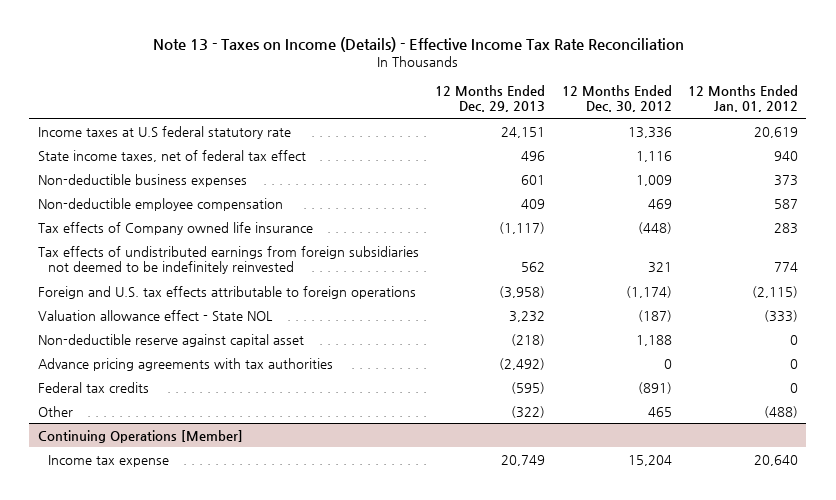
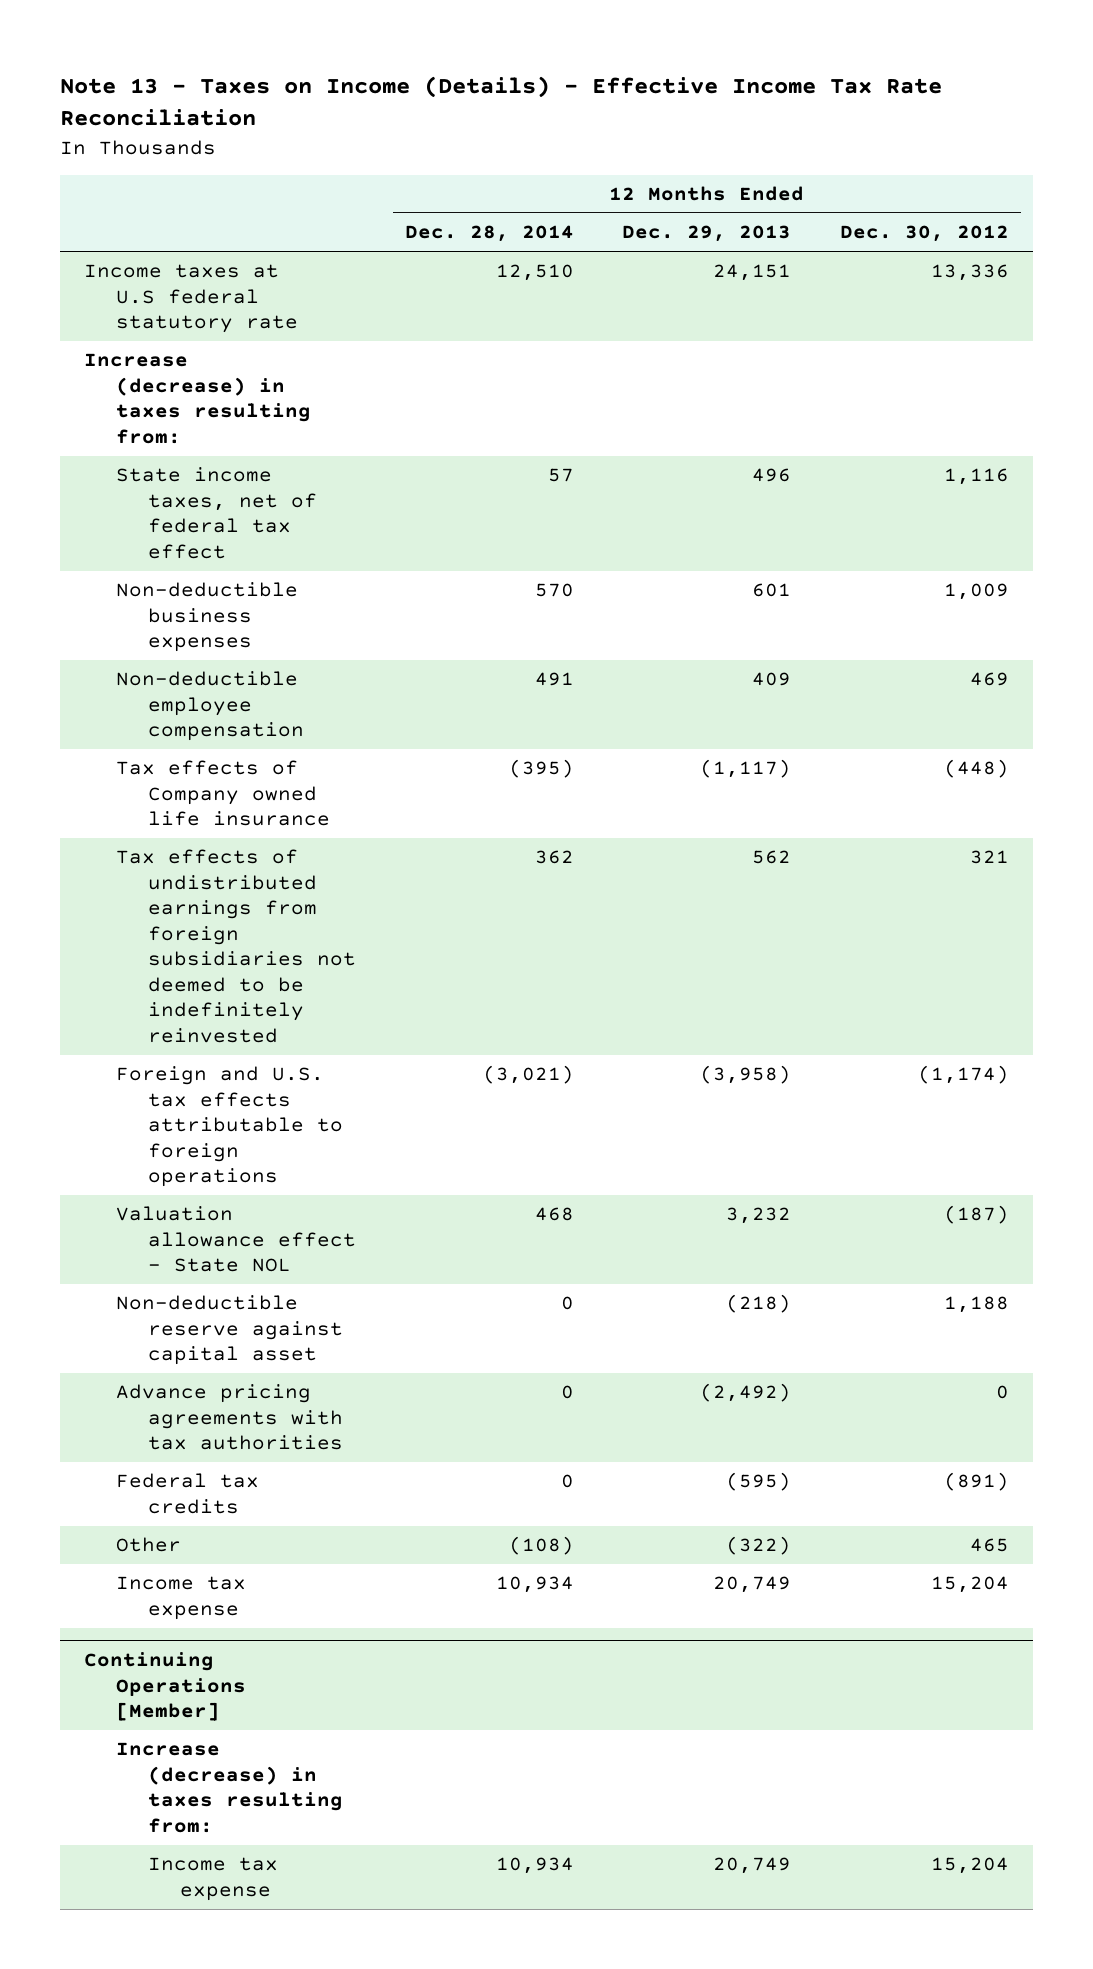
- | 12 Months Ended Dec. 29, 2013 | 12 Months Ended Dec. 30, 2012 | 12 Months Ended Jan. 01, 2012
+ | 12 Months Ended Dec. 28, 2014 | 12 Months Ended Dec. 29, 2013 | 12 Months Ended Dec. 30, 2012
+ Increase (decrease) in taxes resulting from:
+ Income tax expense | 10,934 | 20,749 | 15,204
@ Continuing Operations [Member]
+ Increase (decrease) in taxes resulting from:

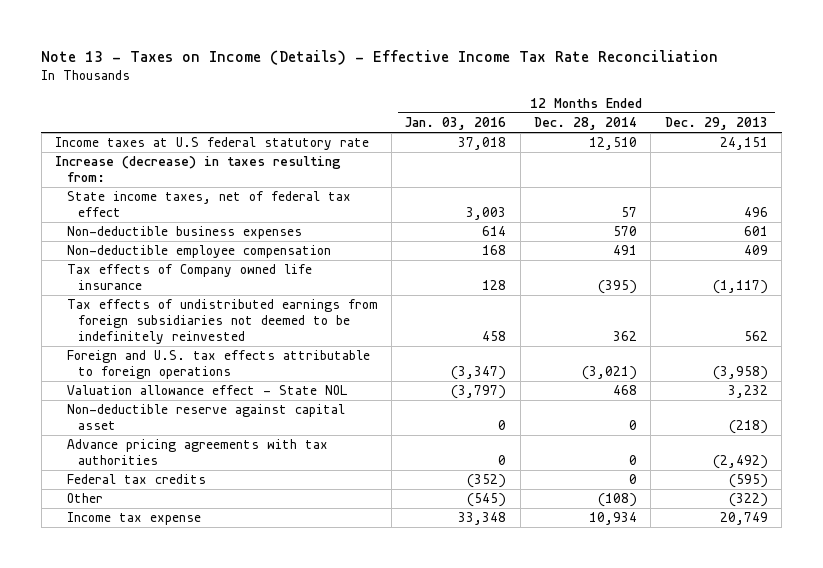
- | 12 Months Ended Dec. 28, 2014 | 12 Months Ended Dec. 29, 2013 | 12 Months Ended Dec. 30, 2012
+ | 12 Months Ended Jan. 03, 2016 | 12 Months Ended Dec. 28, 2014 | 12 Months Ended Dec. 29, 2013
- Continuing Operations [Member]
- Increase (decrease) in taxes resulting from:
- Income tax expense | 10,934 | 20,749 | 15,204

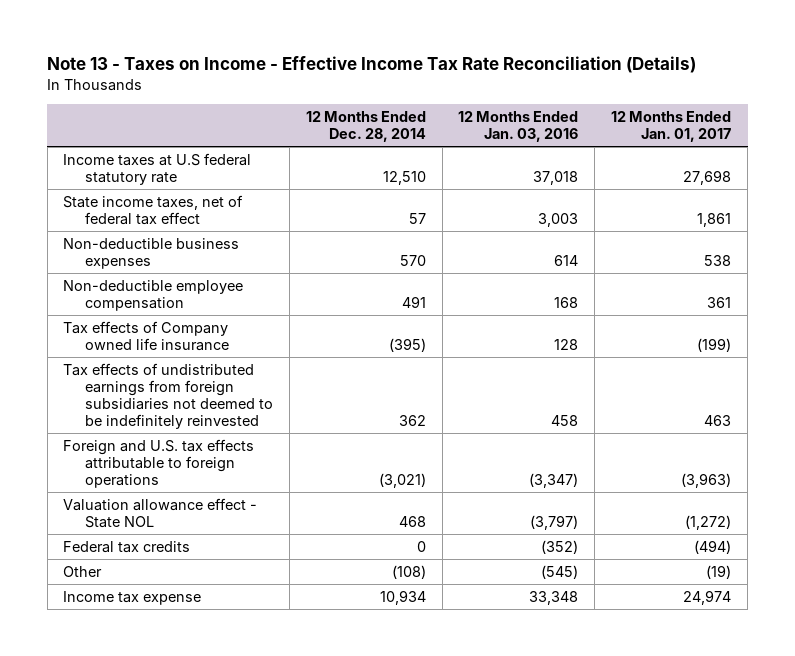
- Note 13 - Taxes on Income (Details) - Effective Income Tax Rate Reconciliation
+ Note 13 - Taxes on Income - Effective Income Tax Rate Reconciliation (Details)
- | 12 Months Ended Jan. 03, 2016 | 12 Months Ended Dec. 28, 2014 | 12 Months Ended Dec. 29, 2013
+ | 12 Months Ended Dec. 28, 2014 | 12 Months Ended Jan. 03, 2016 | 12 Months Ended Jan. 01, 2017
- Increase (decrease) in taxes resulting from:
- Non-deductible reserve against capital asset | 0 | 0 | (218)
- Advance pricing agreements with tax authorities | 0 | 0 | (2,492)

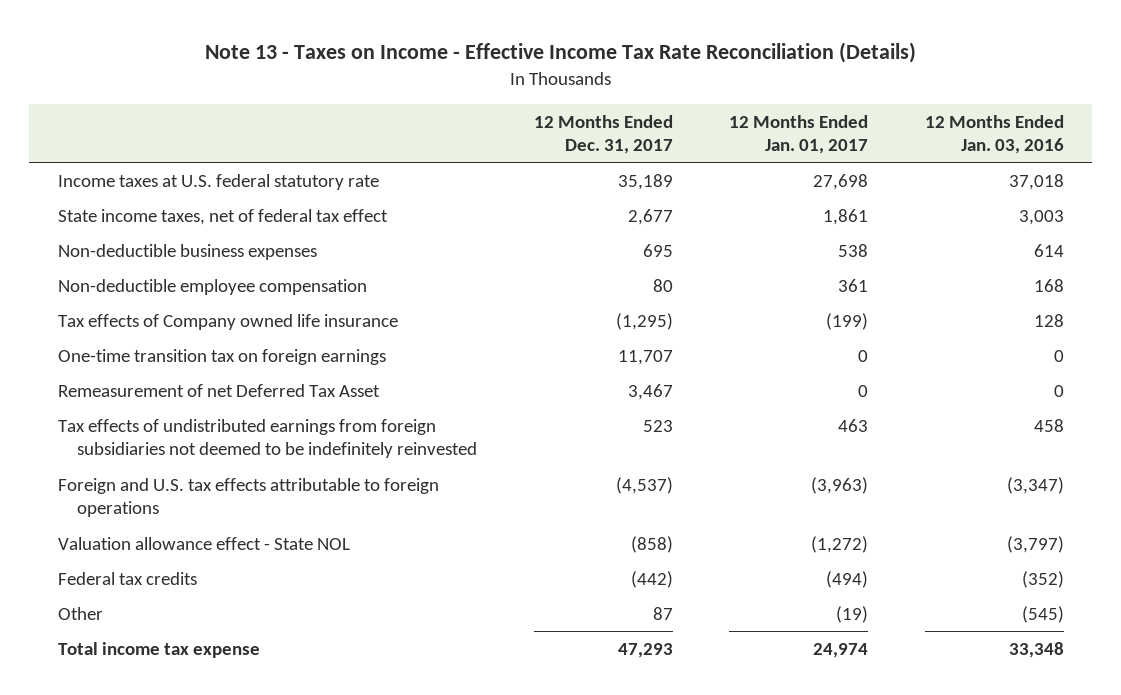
- | 12 Months Ended Dec. 28, 2014 | 12 Months Ended Jan. 03, 2016 | 12 Months Ended Jan. 01, 2017
+ | 12 Months Ended Dec. 31, 2017 | 12 Months Ended Jan. 01, 2017 | 12 Months Ended Jan. 03, 2016
- Income taxes at U.S federal statutory rate | 12,510 | 37,018 | 27,698
+ Income taxes at U.S. federal statutory rate | 35,189 | 27,698 | 37,018
+ One-time transition tax on foreign earnings | 11,707 | 0 | 0
+ Remeasurement of net Deferred Tax Asset | 3,467 | 0 | 0
- Income tax expense | 10,934 | 33,348 | 24,974
+ Total income tax expense | 47,293 | 24,974 | 33,348

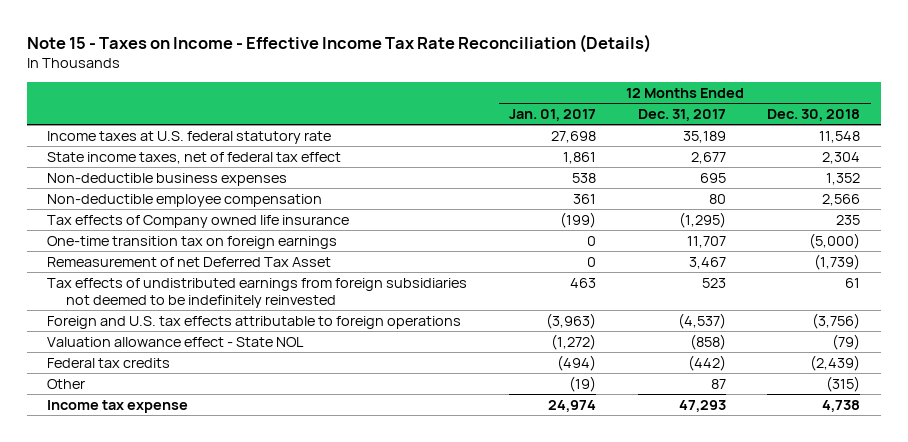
- Note 13 - Taxes on Income - Effective Income Tax Rate Reconciliation (Details)
+ Note 15 - Taxes on Income - Effective Income Tax Rate Reconciliation (Details)
- | 12 Months Ended Dec. 31, 2017 | 12 Months Ended Jan. 01, 2017 | 12 Months Ended Jan. 03, 2016
+ | 12 Months Ended Jan. 01, 2017 | 12 Months Ended Dec. 31, 2017 | 12 Months Ended Dec. 30, 2018
- Total income tax expense | 47,293 | 24,974 | 33,348
+ Income tax expense | 24,974 | 47,293 | 4,738

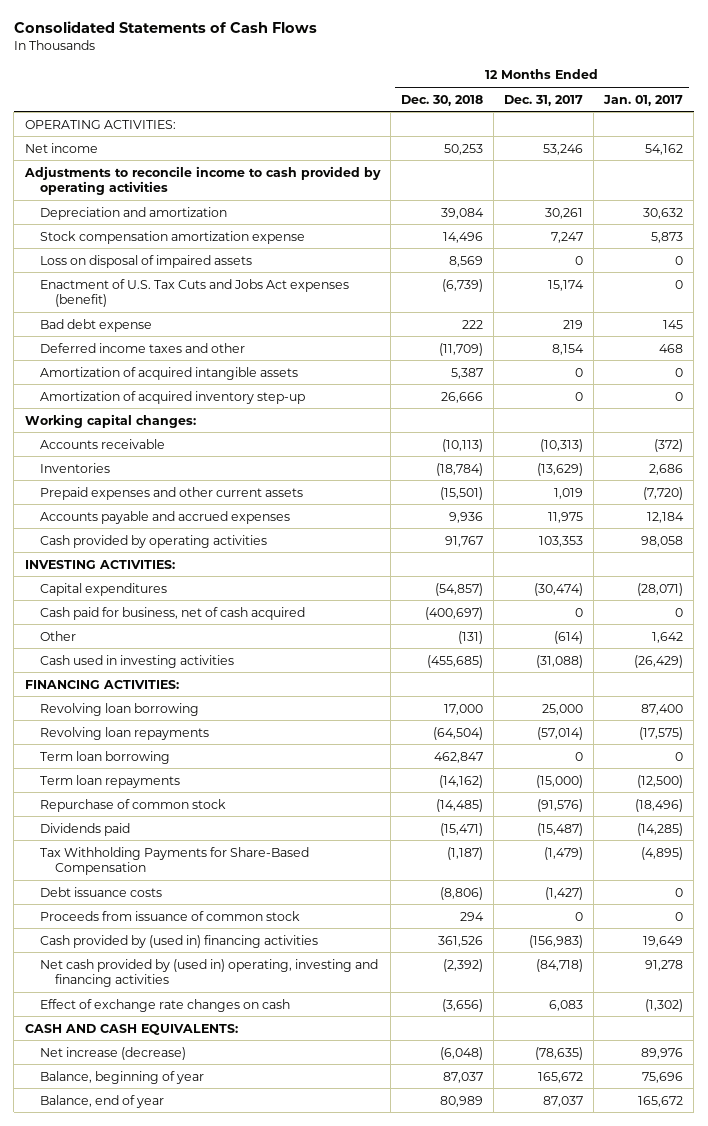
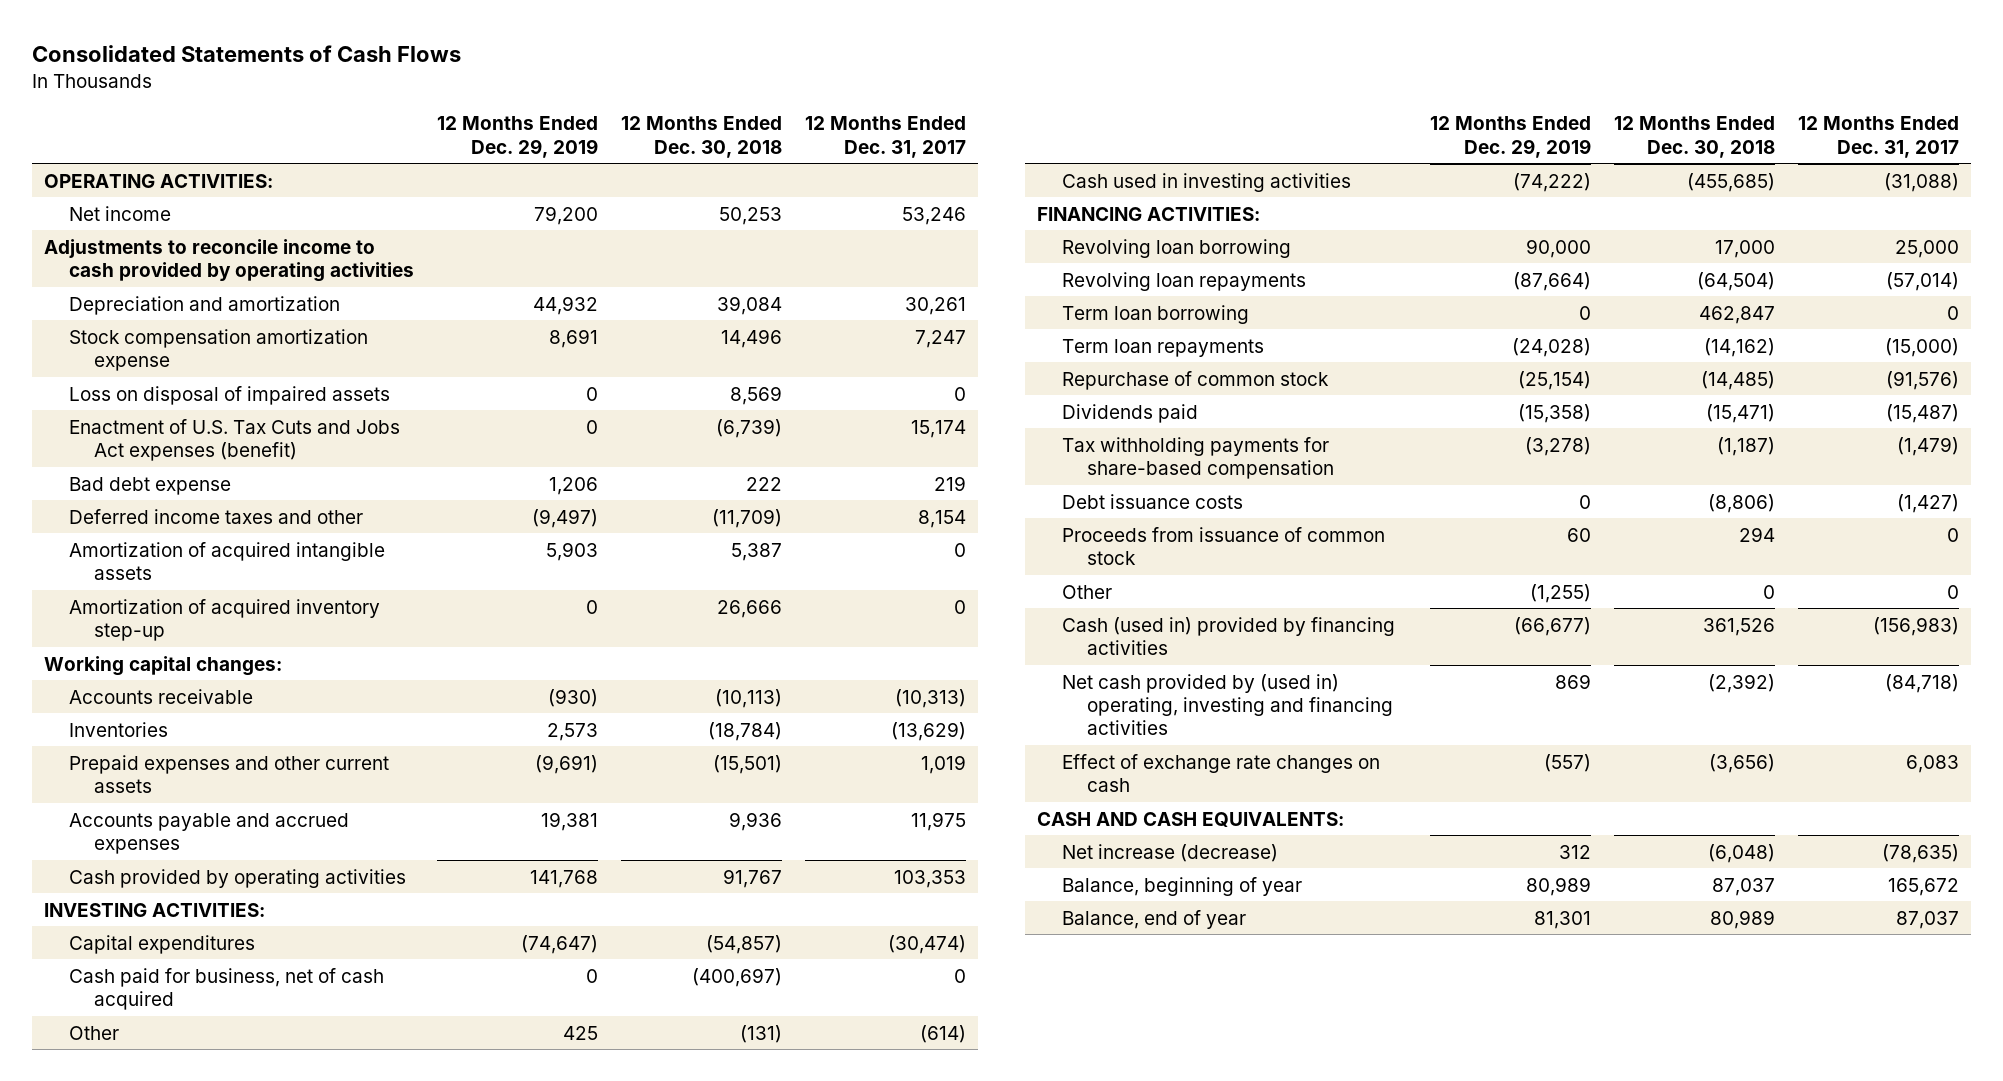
- | 12 Months Ended Dec. 30, 2018 | 12 Months Ended Dec. 31, 2017 | 12 Months Ended Jan. 01, 2017
+ | 12 Months Ended Dec. 29, 2019 | 12 Months Ended Dec. 30, 2018 | 12 Months Ended Dec. 31, 2017
- Tax Withholding Payments for Share-Based Compensation | (1,187) | (1,479) | (4,895)
+ Tax withholding payments for share-based compensation | (3,278) | (1,187) | (1,479)
- Cash provided by (used in) financing activities | 361,526 | (156,983) | 19,649
+ Other | (1,255) | 0 | 0
+ Cash (used in) provided by financing activities | (66,677) | 361,526 | (156,983)

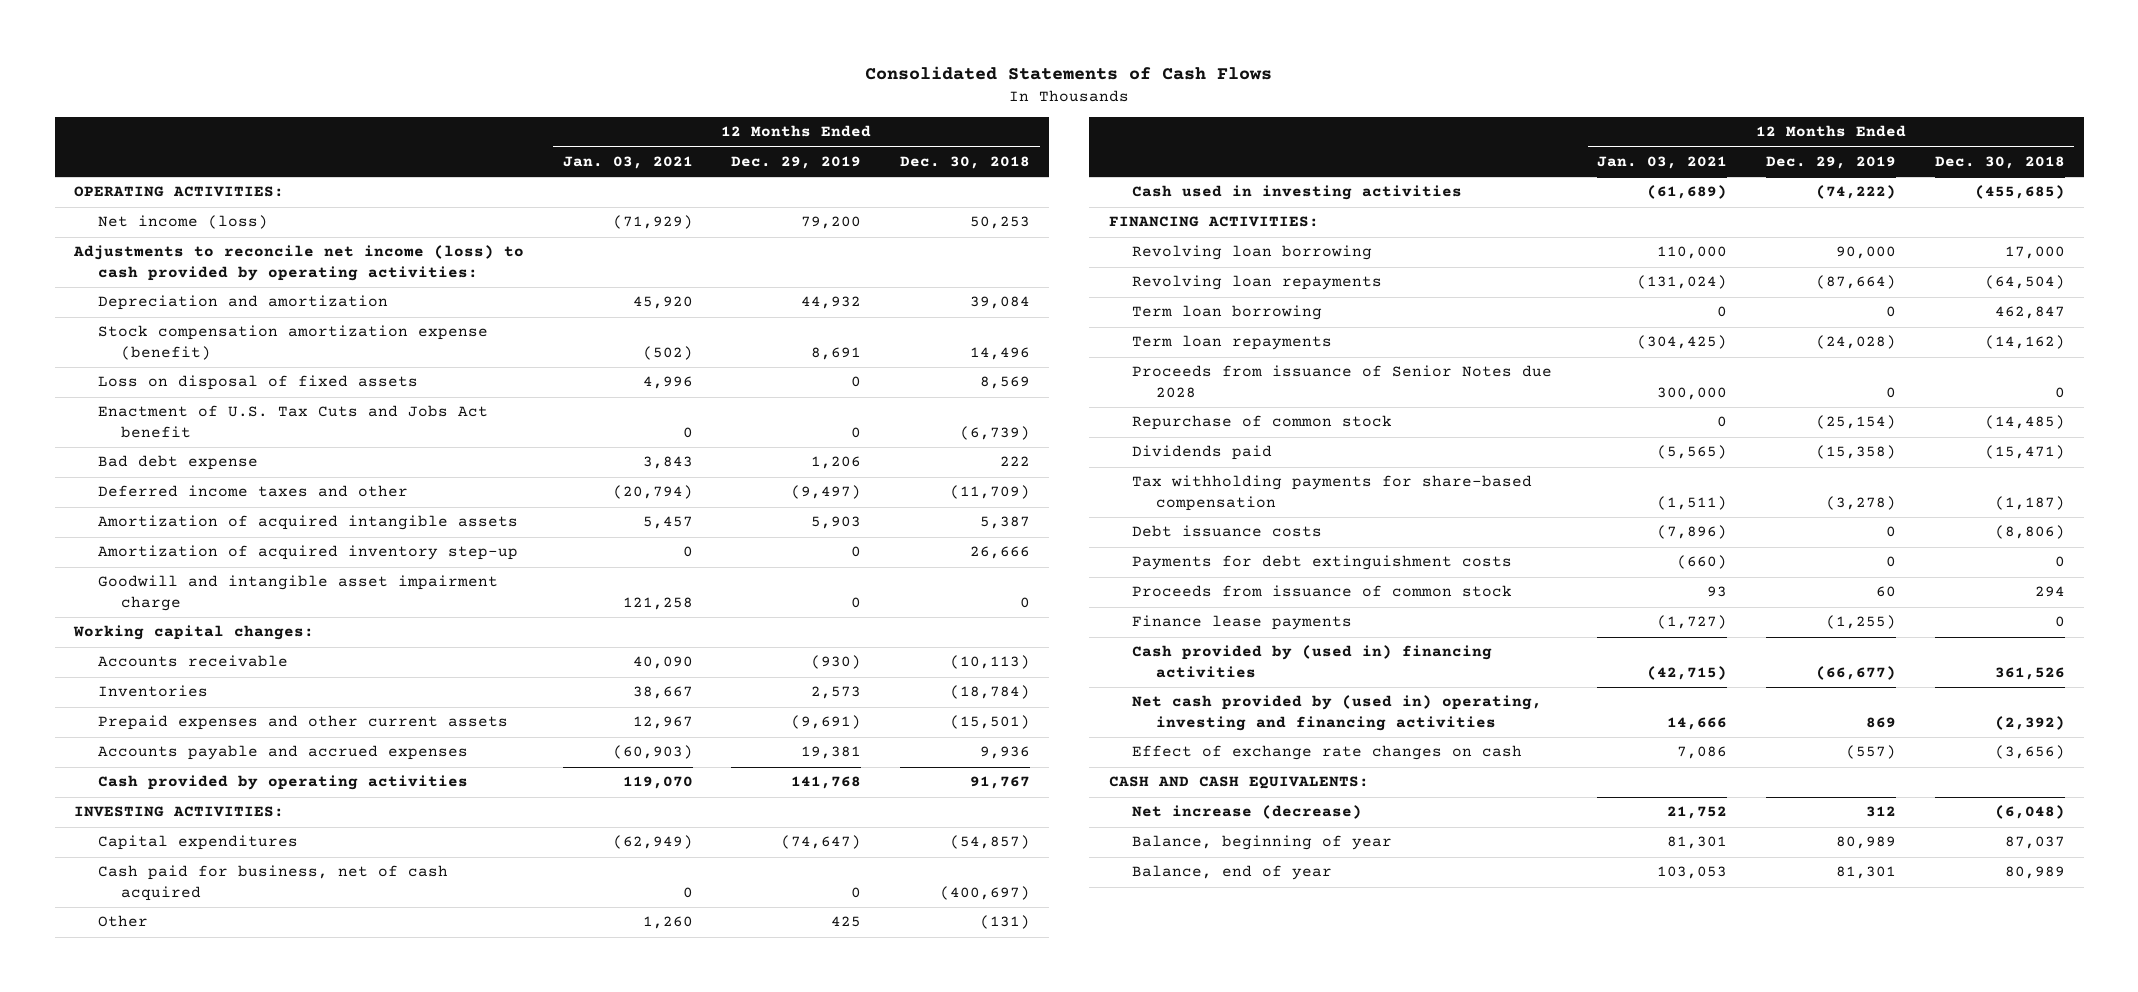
- | 12 Months Ended Dec. 29, 2019 | 12 Months Ended Dec. 30, 2018 | 12 Months Ended Dec. 31, 2017
+ | 12 Months Ended Jan. 03, 2021 | 12 Months Ended Dec. 29, 2019 | 12 Months Ended Dec. 30, 2018
- Net income | 79,200 | 50,253 | 53,246
- Adjustments to reconcile income to cash provided by operating activities
+ Net income (loss) | (71,929) | 79,200 | 50,253
+ Adjustments to reconcile net income (loss) to cash provided by operating activities:
- Stock compensation amortization expense | 8,691 | 14,496 | 7,247
- Loss on disposal of impaired assets | 0 | 8,569 | 0
- Enactment of U.S. Tax Cuts and Jobs Act expenses (benefit) | 0 | (6,739) | 15,174
+ Stock compensation amortization expense (benefit) | (502) | 8,691 | 14,496
+ Loss on disposal of fixed assets | 4,996 | 0 | 8,569
+ Enactment of U.S. Tax Cuts and Jobs Act benefit | 0 | 0 | (6,739)
+ Goodwill and intangible asset impairment charge | 121,258 | 0 | 0
+ Proceeds from issuance of Senior Notes due 2028 | 300,000 | 0 | 0
+ Payments for debt extinguishment costs | (660) | 0 | 0
- Other | (1,255) | 0 | 0
- Cash (used in) provided by financing activities | (66,677) | 361,526 | (156,983)
+ Finance lease payments | (1,727) | (1,255) | 0
+ Cash provided by (used in) financing activities | (42,715) | (66,677) | 361,526

